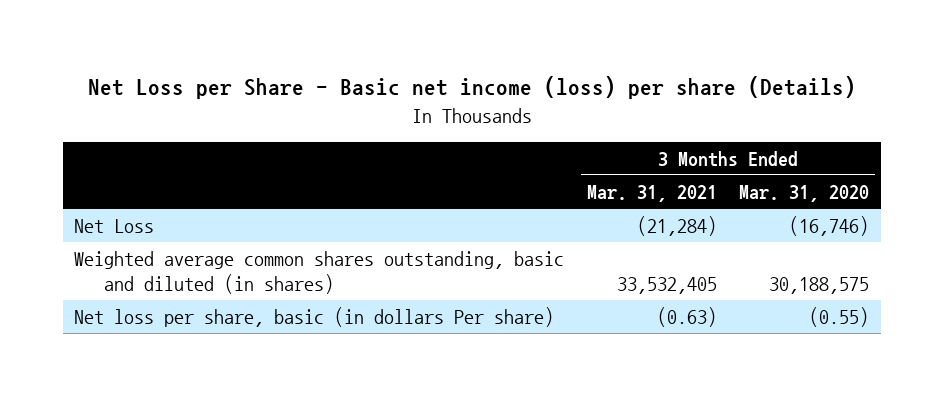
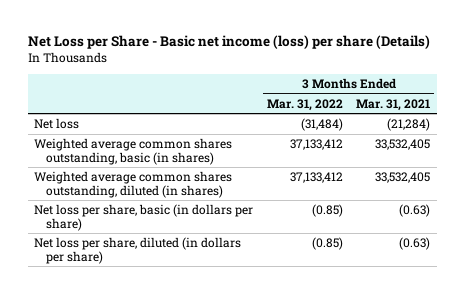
- | 3 Months Ended Mar. 31, 2021 | 3 Months Ended Mar. 31, 2020
+ | 3 Months Ended Mar. 31, 2022 | 3 Months Ended Mar. 31, 2021
- Net Loss | (21,284) | (16,746)
- Weighted average common shares outstanding, basic and diluted (in shares) | 33,532,405 | 30,188,575
- Net loss per share, basic (in dollars Per share) | (0.63) | (0.55)
+ Net loss | (31,484) | (21,284)
+ Weighted average common shares outstanding, basic (in shares) | 37,133,412 | 33,532,405
+ Weighted average common shares outstanding, diluted (in shares) | 37,133,412 | 33,532,405
+ Net loss per share, basic (in dollars per share) | (0.85) | (0.63)
+ Net loss per share, diluted (in dollars per share) | (0.85) | (0.63)

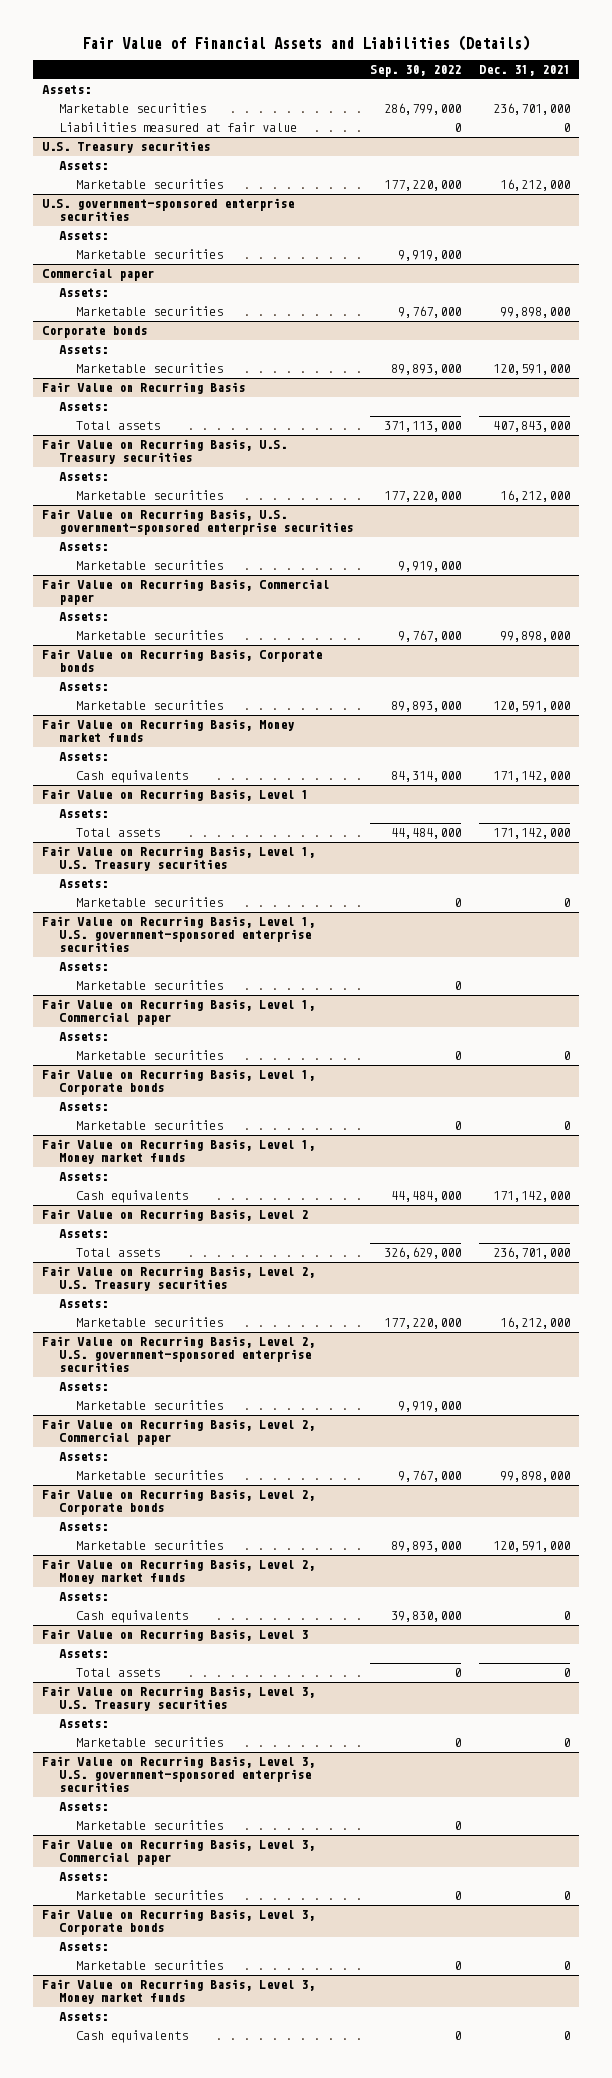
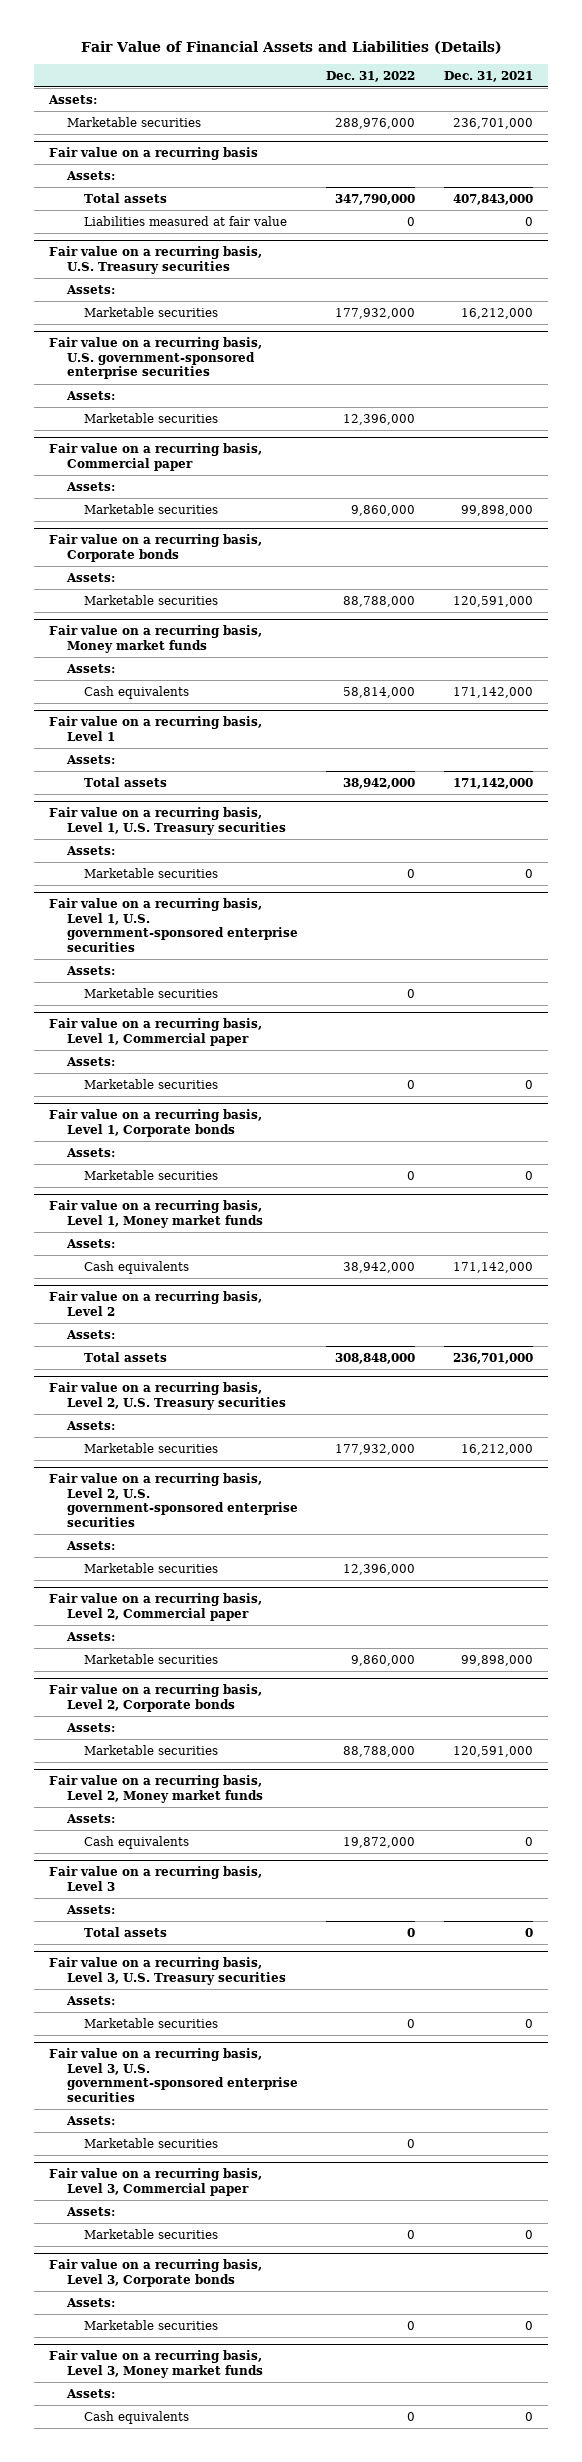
- | Sep. 30, 2022 | Dec. 31, 2021
+ | Dec. 31, 2022 | Dec. 31, 2021
- Liabilities measured at fair value | 0 | 0
- U.S. Treasury securities
- Assets:
- Marketable securities | 177,220,000 | 16,212,000
- U.S. government-sponsored enterprise securities
- Assets:
- Marketable securities | 9,919,000 |
- Commercial paper
- Assets:
- Marketable securities | 9,767,000 | 99,898,000
- Corporate bonds
- Assets:
- Marketable securities | 89,893,000 | 120,591,000
- Fair Value on Recurring Basis
+ Fair value on a recurring basis
- Fair Value on Recurring Basis, U.S. Treasury securities
+ Liabilities measured at fair value | 0 | 0
+ Fair value on a recurring basis, U.S. Treasury securities
- Fair Value on Recurring Basis, U.S. government-sponsored enterprise securities
+ Fair value on a recurring basis, U.S. government-sponsored enterprise securities
- Fair Value on Recurring Basis, Commercial paper
+ Fair value on a recurring basis, Commercial paper
- Fair Value on Recurring Basis, Corporate bonds
+ Fair value on a recurring basis, Corporate bonds
- Fair Value on Recurring Basis, Money market funds
+ Fair value on a recurring basis, Money market funds
- Fair Value on Recurring Basis, Level 1
+ Fair value on a recurring basis, Level 1
- Fair Value on Recurring Basis, Level 1, U.S. Treasury securities
+ Fair value on a recurring basis, Level 1, U.S. Treasury securities
- Fair Value on Recurring Basis, Level 1, U.S. government-sponsored enterprise securities
+ Fair value on a recurring basis, Level 1, U.S. government-sponsored enterprise securities
- Fair Value on Recurring Basis, Level 1, Commercial paper
+ Fair value on a recurring basis, Level 1, Commercial paper
- Fair Value on Recurring Basis, Level 1, Corporate bonds
+ Fair value on a recurring basis, Level 1, Corporate bonds
- Fair Value on Recurring Basis, Level 1, Money market funds
+ Fair value on a recurring basis, Level 1, Money market funds
- Fair Value on Recurring Basis, Level 2
+ Fair value on a recurring basis, Level 2
- Fair Value on Recurring Basis, Level 2, U.S. Treasury securities
+ Fair value on a recurring basis, Level 2, U.S. Treasury securities
- Fair Value on Recurring Basis, Level 2, U.S. government-sponsored enterprise securities
+ Fair value on a recurring basis, Level 2, U.S. government-sponsored enterprise securities
- Fair Value on Recurring Basis, Level 2, Commercial paper
+ Fair value on a recurring basis, Level 2, Commercial paper
- Fair Value on Recurring Basis, Level 2, Corporate bonds
+ Fair value on a recurring basis, Level 2, Corporate bonds
- Fair Value on Recurring Basis, Level 2, Money market funds
+ Fair value on a recurring basis, Level 2, Money market funds
- Fair Value on Recurring Basis, Level 3
+ Fair value on a recurring basis, Level 3
- Fair Value on Recurring Basis, Level 3, U.S. Treasury securities
+ Fair value on a recurring basis, Level 3, U.S. Treasury securities
- Fair Value on Recurring Basis, Level 3, U.S. government-sponsored enterprise securities
+ Fair value on a recurring basis, Level 3, U.S. government-sponsored enterprise securities
- Fair Value on Recurring Basis, Level 3, Commercial paper
+ Fair value on a recurring basis, Level 3, Commercial paper
- Fair Value on Recurring Basis, Level 3, Corporate bonds
+ Fair value on a recurring basis, Level 3, Corporate bonds
- Fair Value on Recurring Basis, Level 3, Money market funds
+ Fair value on a recurring basis, Level 3, Money market funds

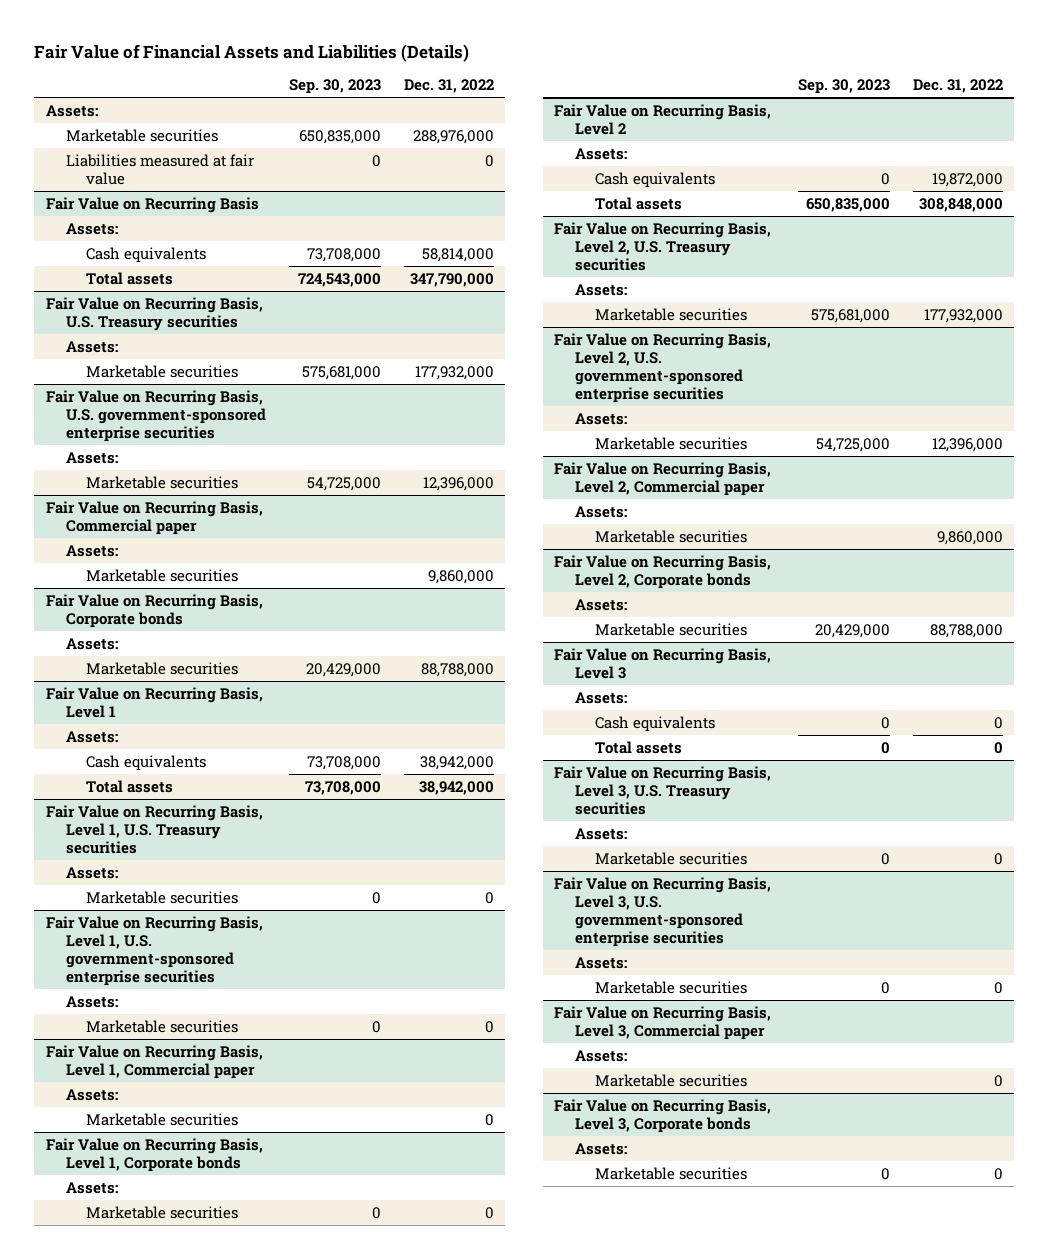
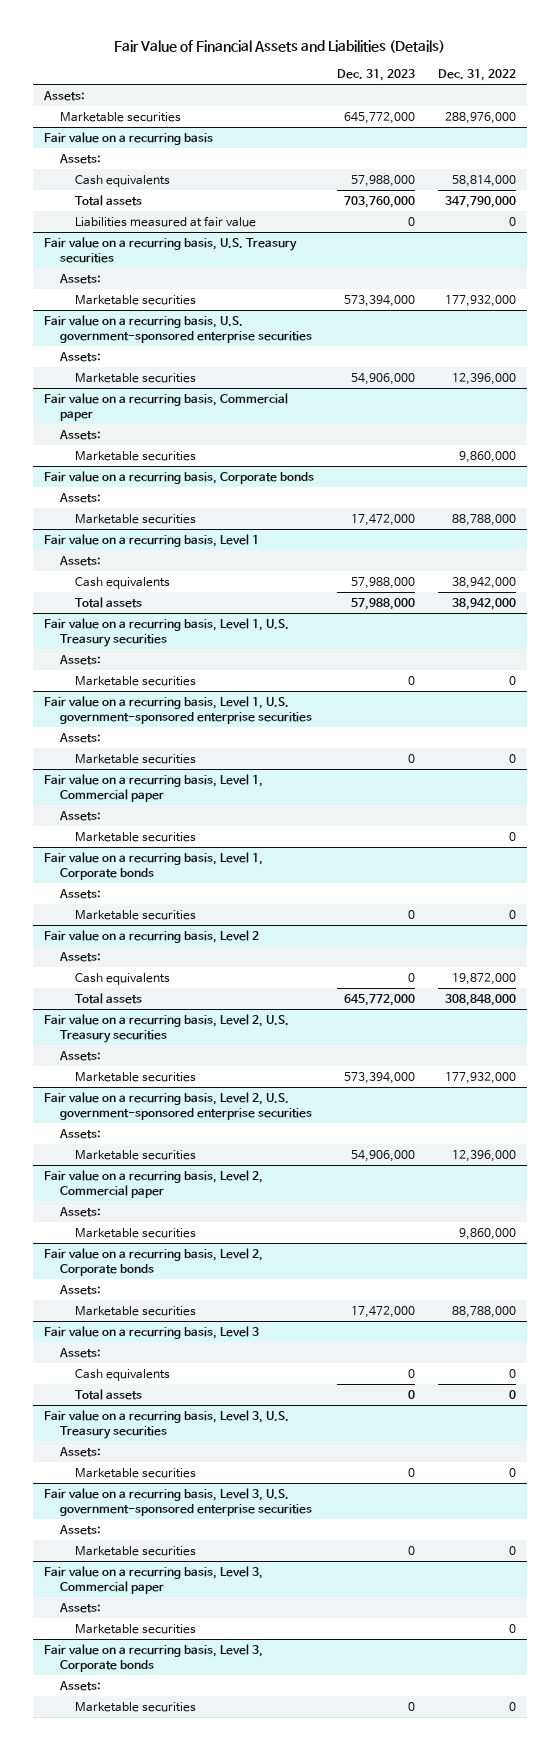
- | Sep. 30, 2023 | Dec. 31, 2022
+ | Dec. 31, 2023 | Dec. 31, 2022
- Liabilities measured at fair value | 0 | 0
- Fair Value on Recurring Basis
+ Fair value on a recurring basis
- Fair Value on Recurring Basis, U.S. Treasury securities
+ Liabilities measured at fair value | 0 | 0
+ Fair value on a recurring basis, U.S. Treasury securities
- Fair Value on Recurring Basis, U.S. government-sponsored enterprise securities
+ Fair value on a recurring basis, U.S. government-sponsored enterprise securities
- Fair Value on Recurring Basis, Commercial paper
+ Fair value on a recurring basis, Commercial paper
- Fair Value on Recurring Basis, Corporate bonds
+ Fair value on a recurring basis, Corporate bonds
- Fair Value on Recurring Basis, Level 1
+ Fair value on a recurring basis, Level 1
- Fair Value on Recurring Basis, Level 1, U.S. Treasury securities
+ Fair value on a recurring basis, Level 1, U.S. Treasury securities
- Fair Value on Recurring Basis, Level 1, U.S. government-sponsored enterprise securities
+ Fair value on a recurring basis, Level 1, U.S. government-sponsored enterprise securities
- Fair Value on Recurring Basis, Level 1, Commercial paper
+ Fair value on a recurring basis, Level 1, Commercial paper
- Fair Value on Recurring Basis, Level 1, Corporate bonds
+ Fair value on a recurring basis, Level 1, Corporate bonds
- Fair Value on Recurring Basis, Level 2
+ Fair value on a recurring basis, Level 2
- Fair Value on Recurring Basis, Level 2, U.S. Treasury securities
+ Fair value on a recurring basis, Level 2, U.S. Treasury securities
- Fair Value on Recurring Basis, Level 2, U.S. government-sponsored enterprise securities
+ Fair value on a recurring basis, Level 2, U.S. government-sponsored enterprise securities
- Fair Value on Recurring Basis, Level 2, Commercial paper
+ Fair value on a recurring basis, Level 2, Commercial paper
- Fair Value on Recurring Basis, Level 2, Corporate bonds
+ Fair value on a recurring basis, Level 2, Corporate bonds
- Fair Value on Recurring Basis, Level 3
+ Fair value on a recurring basis, Level 3
- Fair Value on Recurring Basis, Level 3, U.S. Treasury securities
+ Fair value on a recurring basis, Level 3, U.S. Treasury securities
- Fair Value on Recurring Basis, Level 3, U.S. government-sponsored enterprise securities
+ Fair value on a recurring basis, Level 3, U.S. government-sponsored enterprise securities
- Fair Value on Recurring Basis, Level 3, Commercial paper
+ Fair value on a recurring basis, Level 3, Commercial paper
- Fair Value on Recurring Basis, Level 3, Corporate bonds
+ Fair value on a recurring basis, Level 3, Corporate bonds

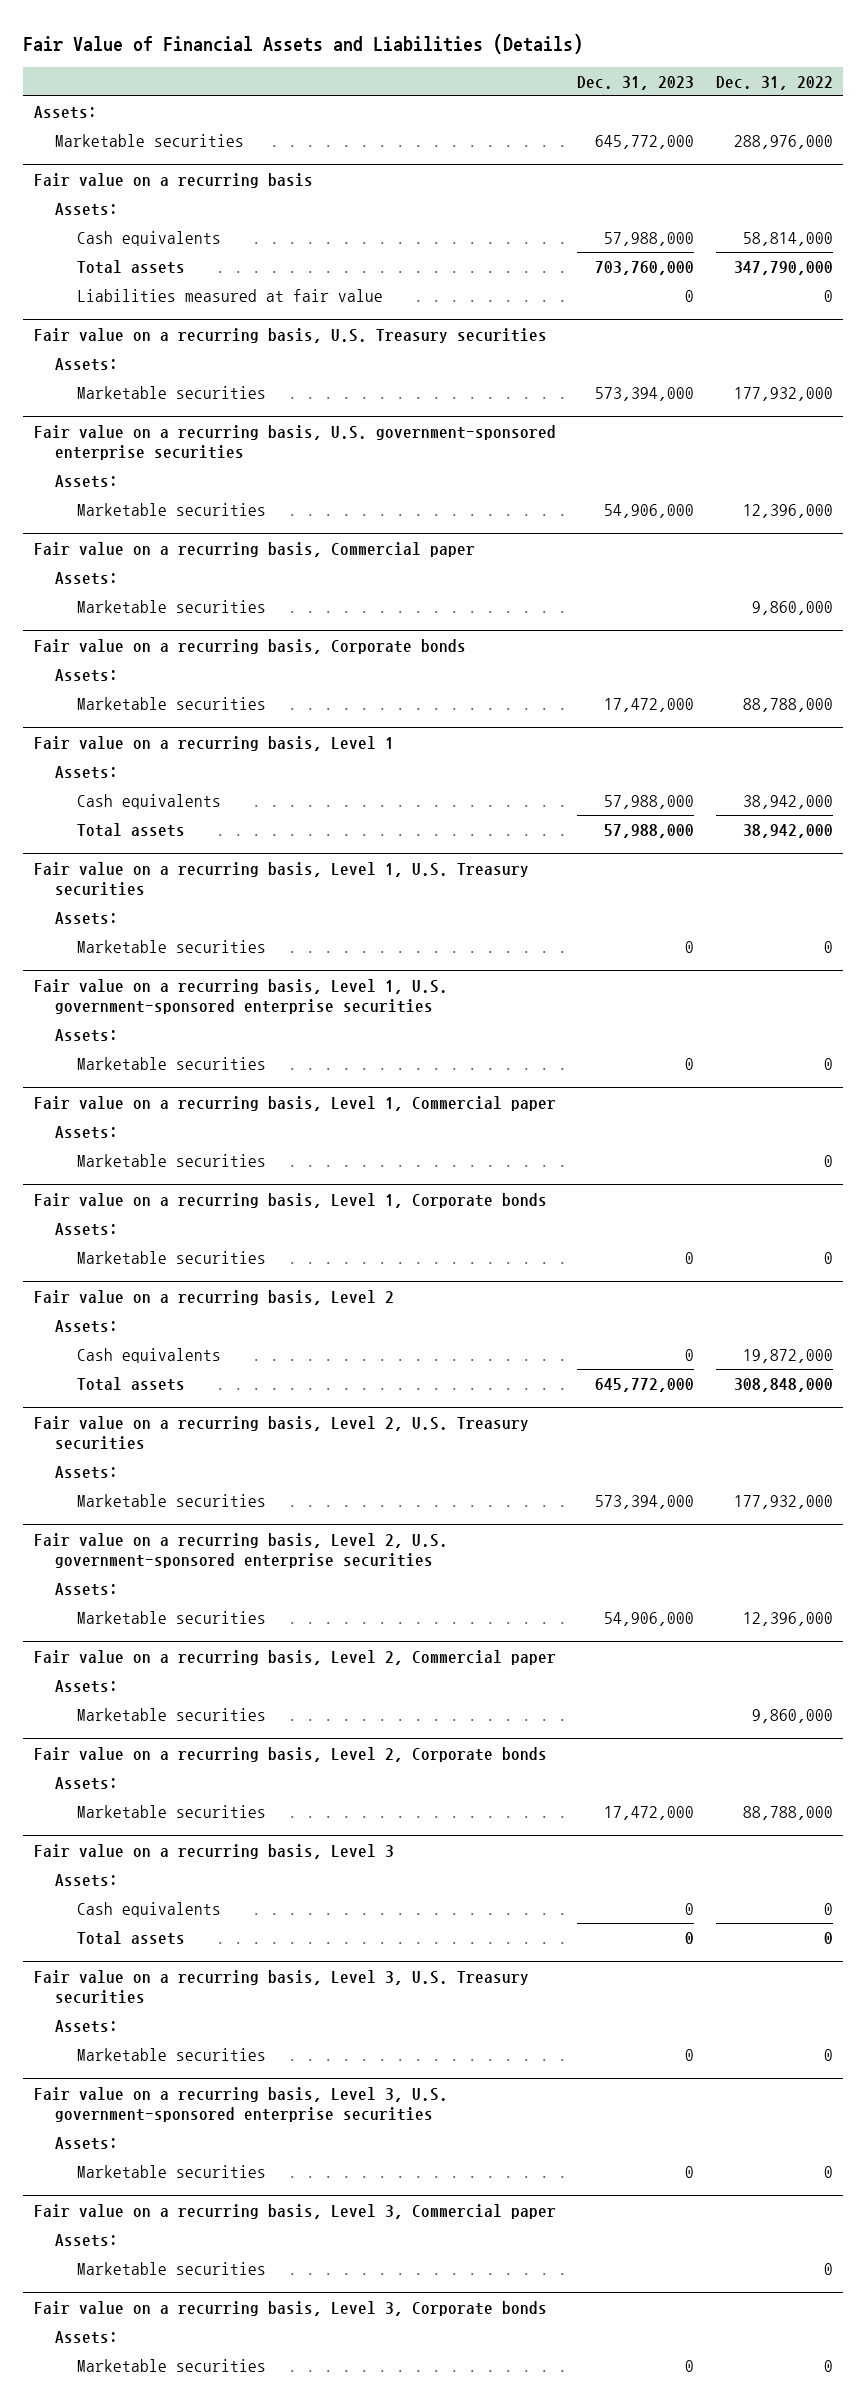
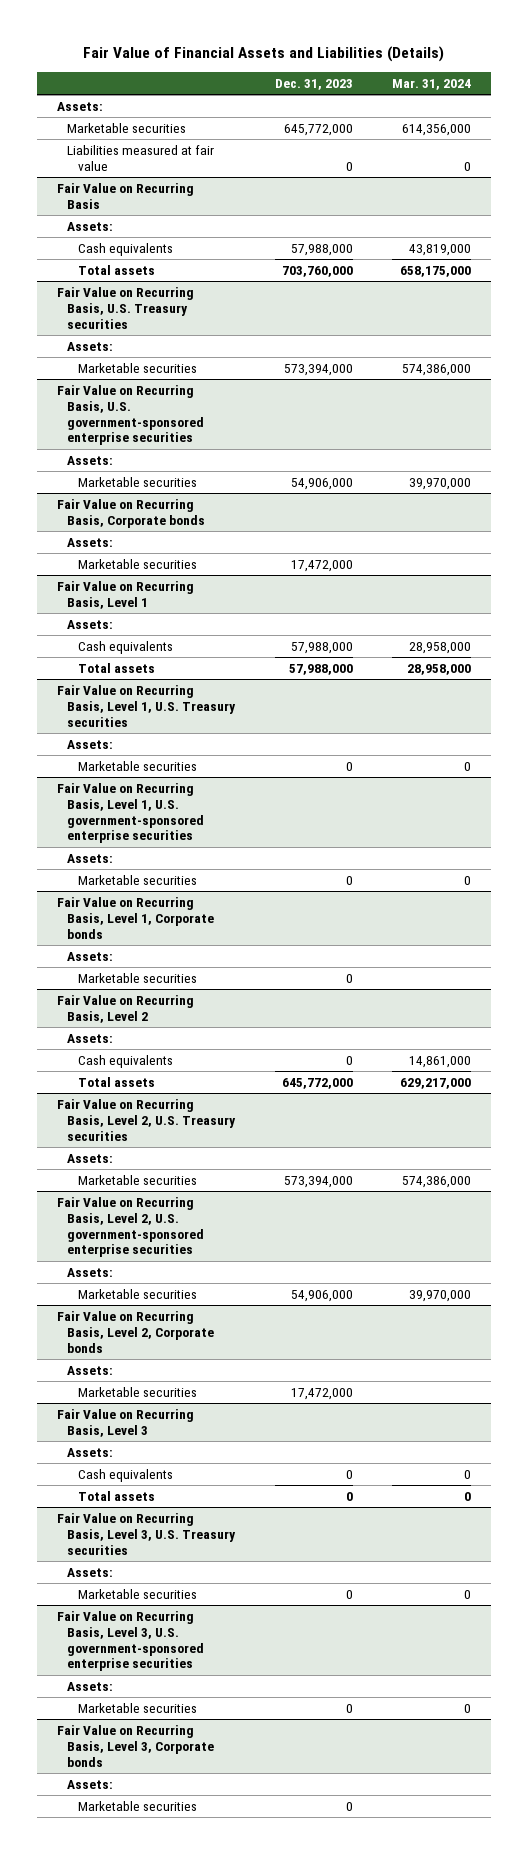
- | Dec. 31, 2023 | Dec. 31, 2022
+ | Dec. 31, 2023 | Mar. 31, 2024
- Fair value on a recurring basis
+ Liabilities measured at fair value | 0 | 0
+ Fair Value on Recurring Basis
- Liabilities measured at fair value | 0 | 0
- Fair value on a recurring basis, U.S. Treasury securities
+ Fair Value on Recurring Basis, U.S. Treasury securities
- Fair value on a recurring basis, U.S. government-sponsored enterprise securities
+ Fair Value on Recurring Basis, U.S. government-sponsored enterprise securities
- Fair value on a recurring basis, Commercial paper
- Assets:
- Marketable securities | | 9,860,000
- Fair value on a recurring basis, Corporate bonds
+ Fair Value on Recurring Basis, Corporate bonds
- Fair value on a recurring basis, Level 1
+ Fair Value on Recurring Basis, Level 1
- Fair value on a recurring basis, Level 1, U.S. Treasury securities
+ Fair Value on Recurring Basis, Level 1, U.S. Treasury securities
- Fair value on a recurring basis, Level 1, U.S. government-sponsored enterprise securities
+ Fair Value on Recurring Basis, Level 1, U.S. government-sponsored enterprise securities
- Fair value on a recurring basis, Level 1, Commercial paper
- Assets:
- Marketable securities | | 0
- Fair value on a recurring basis, Level 1, Corporate bonds
+ Fair Value on Recurring Basis, Level 1, Corporate bonds
- Fair value on a recurring basis, Level 2
+ Fair Value on Recurring Basis, Level 2
- Fair value on a recurring basis, Level 2, U.S. Treasury securities
+ Fair Value on Recurring Basis, Level 2, U.S. Treasury securities
- Fair value on a recurring basis, Level 2, U.S. government-sponsored enterprise securities
+ Fair Value on Recurring Basis, Level 2, U.S. government-sponsored enterprise securities
- Fair value on a recurring basis, Level 2, Commercial paper
- Assets:
- Marketable securities | | 9,860,000
- Fair value on a recurring basis, Level 2, Corporate bonds
+ Fair Value on Recurring Basis, Level 2, Corporate bonds
- Fair value on a recurring basis, Level 3
+ Fair Value on Recurring Basis, Level 3
- Fair value on a recurring basis, Level 3, U.S. Treasury securities
+ Fair Value on Recurring Basis, Level 3, U.S. Treasury securities
- Fair value on a recurring basis, Level 3, U.S. government-sponsored enterprise securities
+ Fair Value on Recurring Basis, Level 3, U.S. government-sponsored enterprise securities
- Fair value on a recurring basis, Level 3, Commercial paper
- Assets:
- Marketable securities | | 0
- Fair value on a recurring basis, Level 3, Corporate bonds
+ Fair Value on Recurring Basis, Level 3, Corporate bonds

